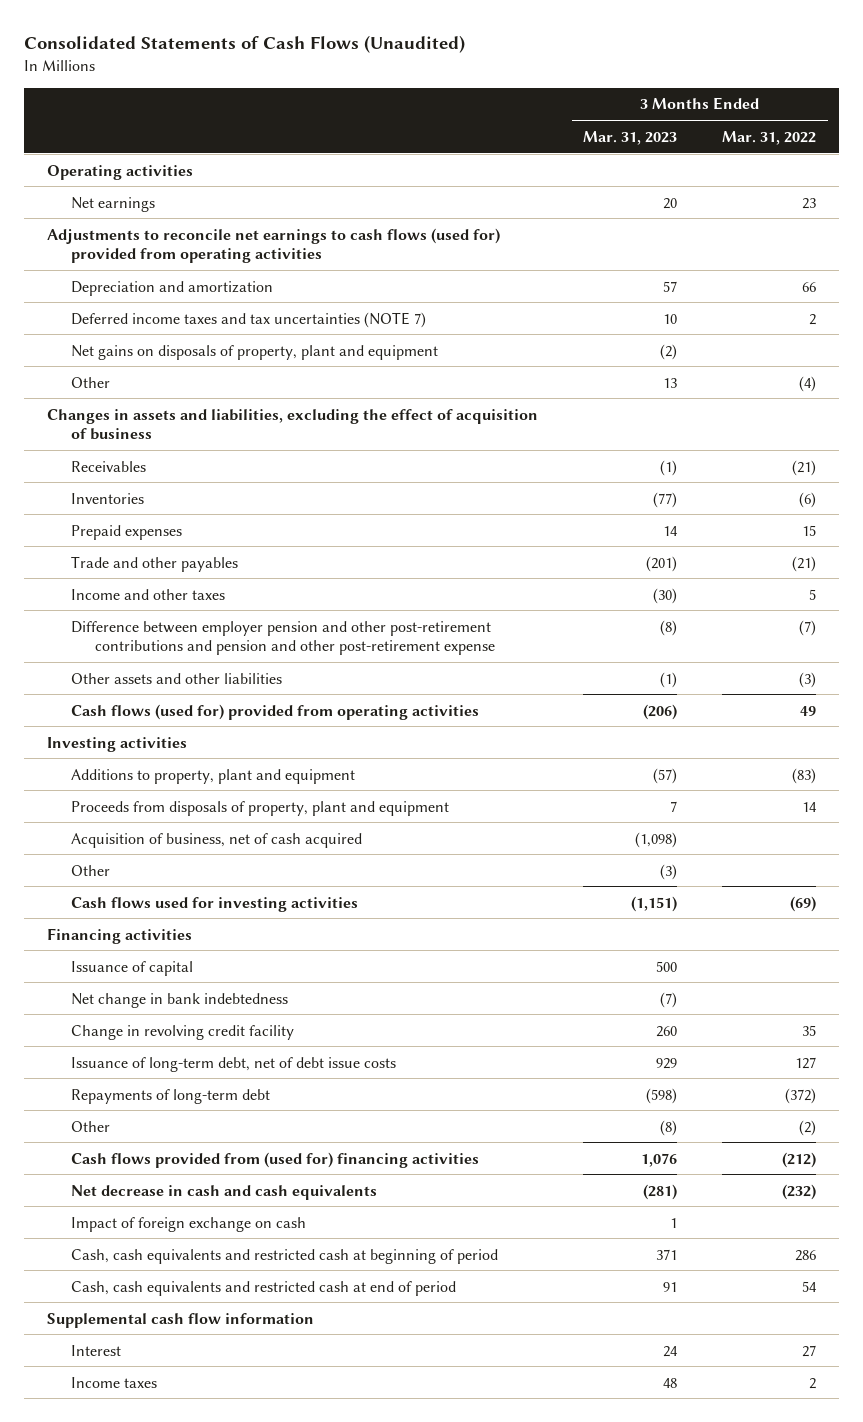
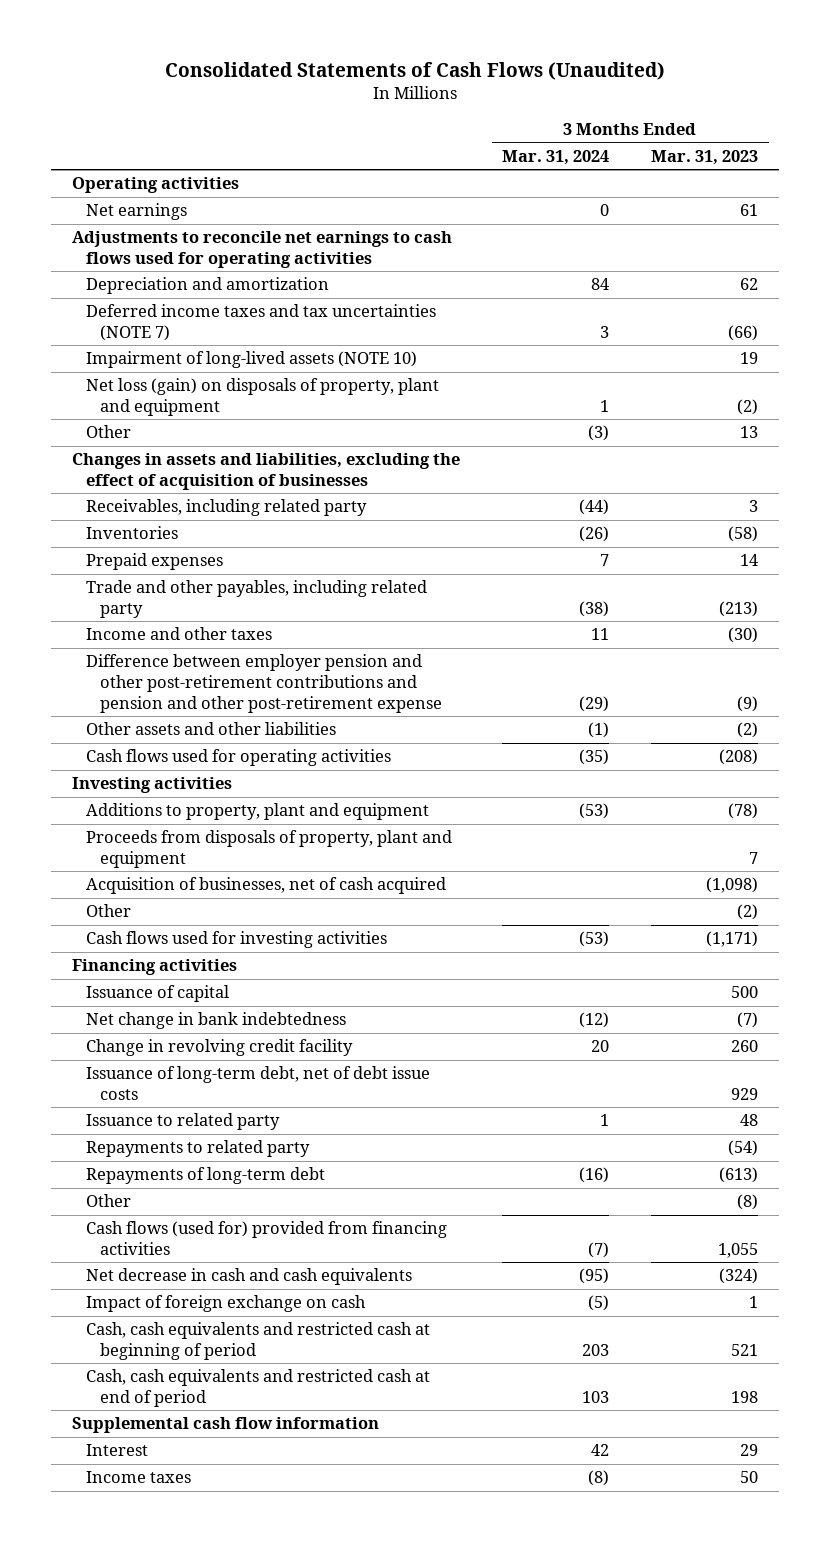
- | 3 Months Ended Mar. 31, 2023 | 3 Months Ended Mar. 31, 2022
+ | 3 Months Ended Mar. 31, 2024 | 3 Months Ended Mar. 31, 2023
- Net earnings | 20 | 23
- Adjustments to reconcile net earnings to cash flows (used for) provided from operating activities
- Depreciation and amortization | 57 | 66
- Deferred income taxes and tax uncertainties (NOTE 7) | 10 | 2
- Net gains on disposals of property, plant and equipment | (2) |
+ Net earnings | 0 | 61
+ Adjustments to reconcile net earnings to cash flows used for operating activities
+ Depreciation and amortization | 84 | 62
+ Deferred income taxes and tax uncertainties (NOTE 7) | 3 | (66)
+ Impairment of long-lived assets (NOTE 10) | | 19
+ Net loss (gain) on disposals of property, plant and equipment | 1 | (2)
- Changes in assets and liabilities, excluding the effect of acquisition of business
- Receivables | (1) | (21)
- Inventories | (77) | (6)
+ Changes in assets and liabilities, excluding the effect of acquisition of businesses
+ Receivables, including related party | (44) | 3
+ Inventories | (26) | (58)
- Trade and other payables | (201) | (21)
+ Trade and other payables, including related party | (38) | (213)
- Difference between employer pension and other post-retirement contributions and pension and other post-retirement expense | (8) | (7)
- Other assets and other liabilities | (1) | (3)
- Cash flows (used for) provided from operating activities | (206) | 49
+ Difference between employer pension and other post-retirement contributions and pension and other post-retirement expense | (29) | (9)
+ Other assets and other liabilities | (1) | (2)
+ Cash flows used for operating activities | (35) | (208)
- Additions to property, plant and equipment | (57) | (83)
+ Additions to property, plant and equipment | (53) | (78)
- Acquisition of business, net of cash acquired | (1,098) |
- Other | (3) |
- Cash flows used for investing activities | (1,151) | (69)
+ Acquisition of businesses, net of cash acquired | | (1,098)
+ Other | | (2)
+ Cash flows used for investing activities | (53) | (1,171)
- Repayments of long-term debt | (598) | (372)
+ Issuance to related party | 1 | 48
+ Repayments to related party | | (54)
+ Repayments of long-term debt | (16) | (613)
- Cash flows provided from (used for) financing activities | 1,076 | (212)
- Net decrease in cash and cash equivalents | (281) | (232)
+ Cash flows (used for) provided from financing activities | (7) | 1,055
+ Net decrease in cash and cash equivalents | (95) | (324)
- Cash, cash equivalents and restricted cash at beginning of period | 371 | 286
- Cash, cash equivalents and restricted cash at end of period | 91 | 54
+ Cash, cash equivalents and restricted cash at beginning of period | 203 | 521
+ Cash, cash equivalents and restricted cash at end of period | 103 | 198
- Interest | 24 | 27
- Income taxes | 48 | 2
+ Interest | 42 | 29
+ Income taxes | (8) | 50

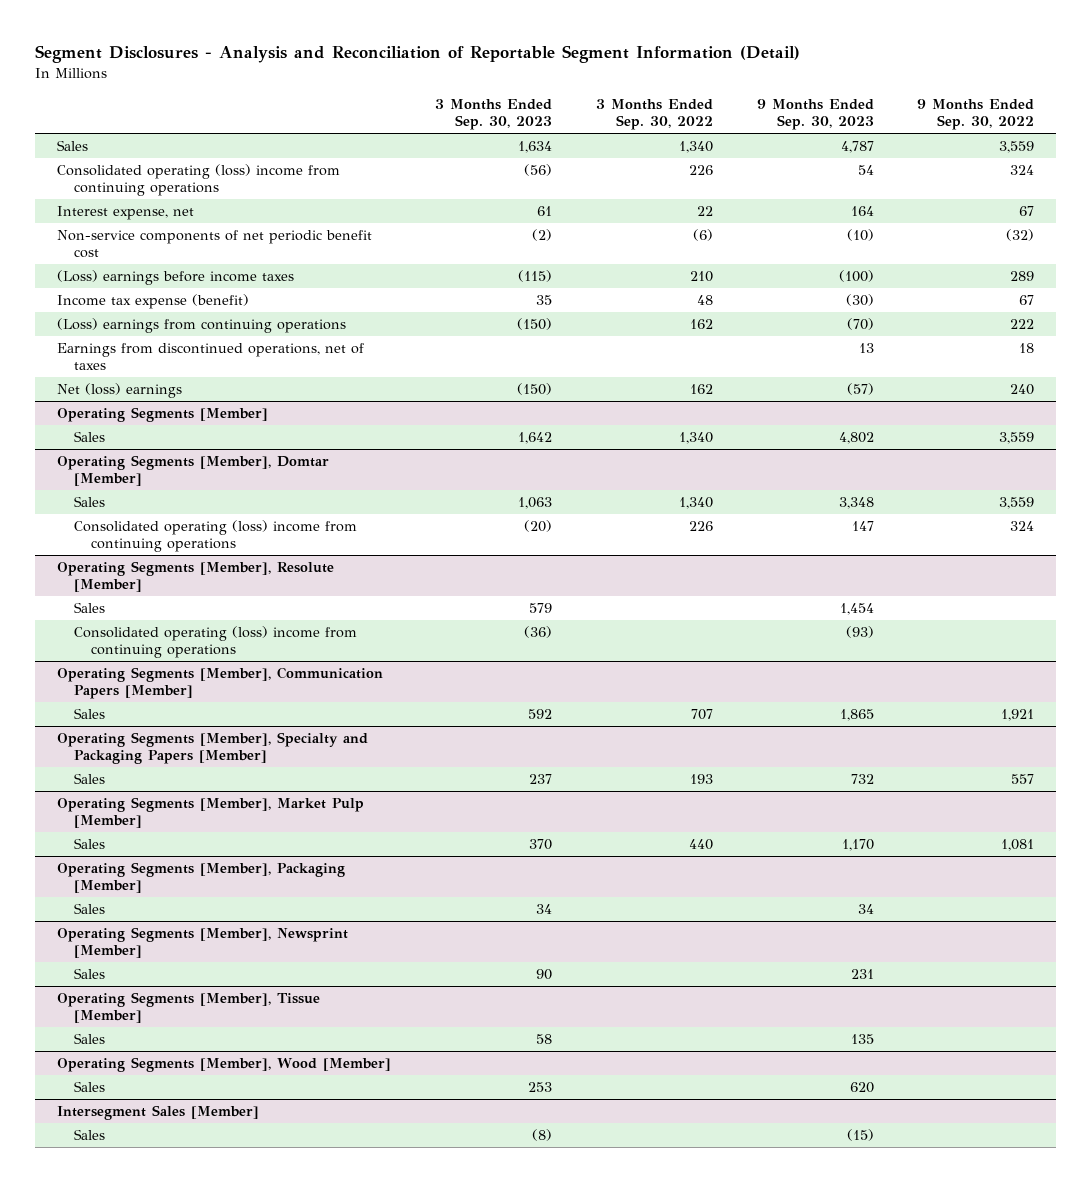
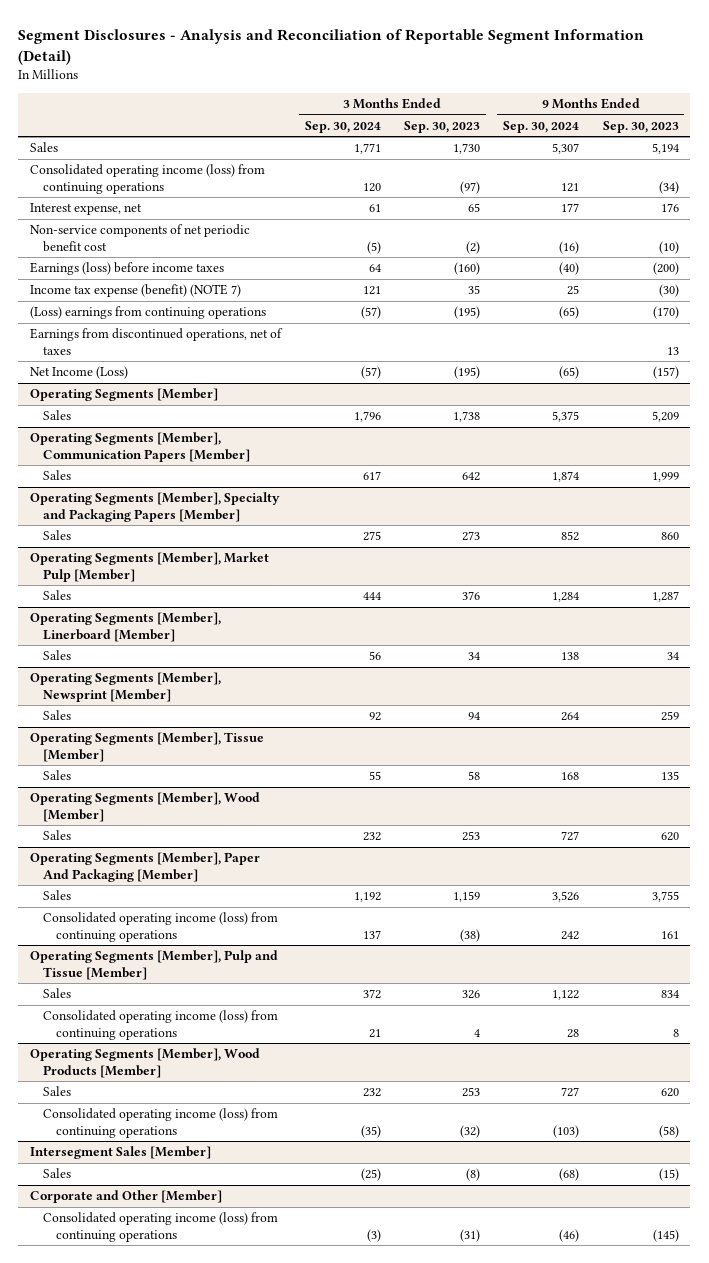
- | 3 Months Ended Sep. 30, 2023 | 3 Months Ended Sep. 30, 2022 | 9 Months Ended Sep. 30, 2023 | 9 Months Ended Sep. 30, 2022
+ | 3 Months Ended Sep. 30, 2024 | 3 Months Ended Sep. 30, 2023 | 9 Months Ended Sep. 30, 2024 | 9 Months Ended Sep. 30, 2023
- Sales | 1,634 | 1,340 | 4,787 | 3,559
- Consolidated operating (loss) income from continuing operations | (56) | 226 | 54 | 324
- Interest expense, net | 61 | 22 | 164 | 67
+ Sales | 1,771 | 1,730 | 5,307 | 5,194
+ Consolidated operating income (loss) from continuing operations | 120 | (97) | 121 | (34)
+ Interest expense, net | 61 | 65 | 177 | 176
- (Loss) earnings before income taxes | (115) | 210 | (100) | 289
- Income tax expense (benefit) | 35 | 48 | (30) | 67
- (Loss) earnings from continuing operations | (150) | 162 | (70) | 222
+ Earnings (loss) before income taxes | 64 | (160) | (40) | (200)
+ Income tax expense (benefit) (NOTE 7) | 121 | 35 | 25 | (30)
+ (Loss) earnings from continuing operations | (57) | (195) | (65) | (170)
- Net (loss) earnings | (150) | 162 | (57) | 240
+ Net Income (Loss) | (57) | (195) | (65) | (157)
@ Operating Segments [Member]
- Sales | 1,642 | 1,340 | 4,802 | 3,559
- Operating Segments [Member], Domtar [Member]
- Sales | 1,063 | 1,340 | 3,348 | 3,559
- Consolidated operating (loss) income from continuing operations | (20) | 226 | 147 | 324
- Operating Segments [Member], Resolute [Member]
- Sales | 579 | | 1,454 |
- Consolidated operating (loss) income from continuing operations | (36) | | (93) |
@ Operating Segments [Member]
+ Sales | 1,796 | 1,738 | 5,375 | 5,209
@ Operating Segments [Member], Communication Papers [Member]
- Sales | 592 | 707 | 1,865 | 1,921
+ Sales | 617 | 642 | 1,874 | 1,999
@ Operating Segments [Member], Specialty and Packaging Papers [Member]
- Sales | 237 | 193 | 732 | 557
+ Sales | 275 | 273 | 852 | 860
@ Operating Segments [Member], Market Pulp [Member]
- Sales | 370 | 440 | 1,170 | 1,081
- Operating Segments [Member], Packaging [Member]
@ Operating Segments [Member], Market Pulp [Member]
+ Sales | 444 | 376 | 1,284 | 1,287
+ Operating Segments [Member], Linerboard [Member]
@ Operating Segments [Member], Newsprint [Member]
- Sales | 90 | | 231 |
+ Sales | 92 | 94 | 264 | 259
+ Operating Segments [Member], Paper And Packaging [Member]
+ Sales | 1,192 | 1,159 | 3,526 | 3,755
+ Consolidated operating income (loss) from continuing operations | 137 | (38) | 242 | 161
+ Operating Segments [Member], Pulp and Tissue [Member]
+ Sales | 372 | 326 | 1,122 | 834
+ Consolidated operating income (loss) from continuing operations | 21 | 4 | 28 | 8
+ Operating Segments [Member], Wood Products [Member]
+ Sales | 232 | 253 | 727 | 620
+ Consolidated operating income (loss) from continuing operations | (35) | (32) | (103) | (58)
+ Corporate and Other [Member]
+ Consolidated operating income (loss) from continuing operations | (3) | (31) | (46) | (145)

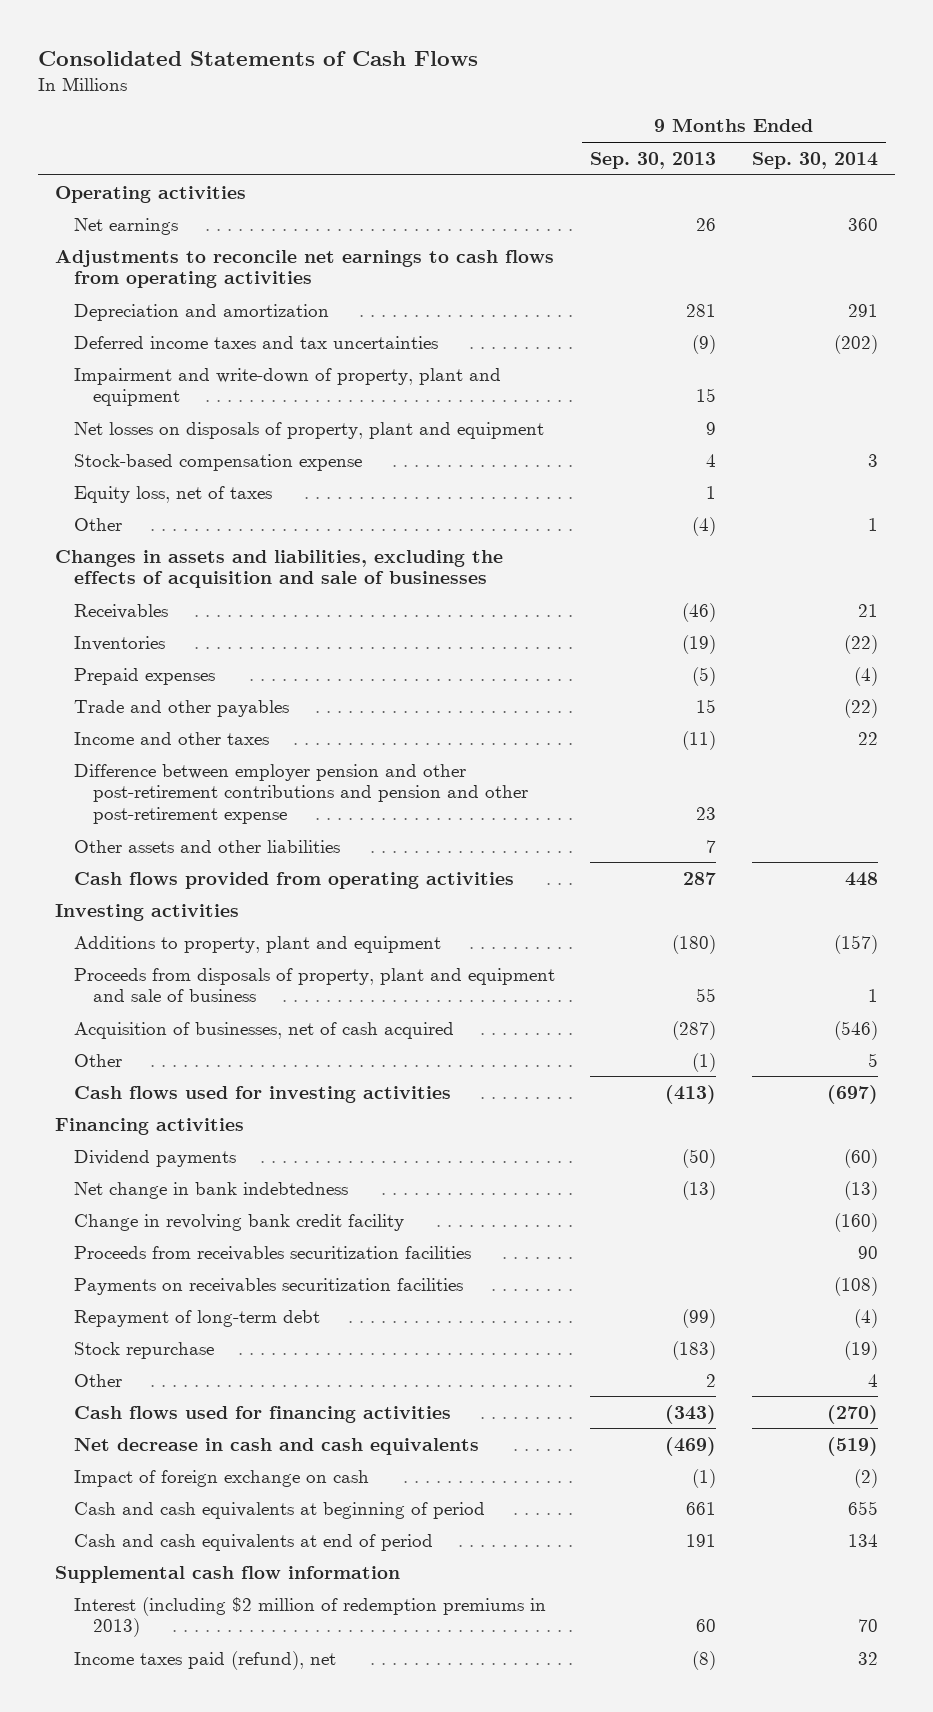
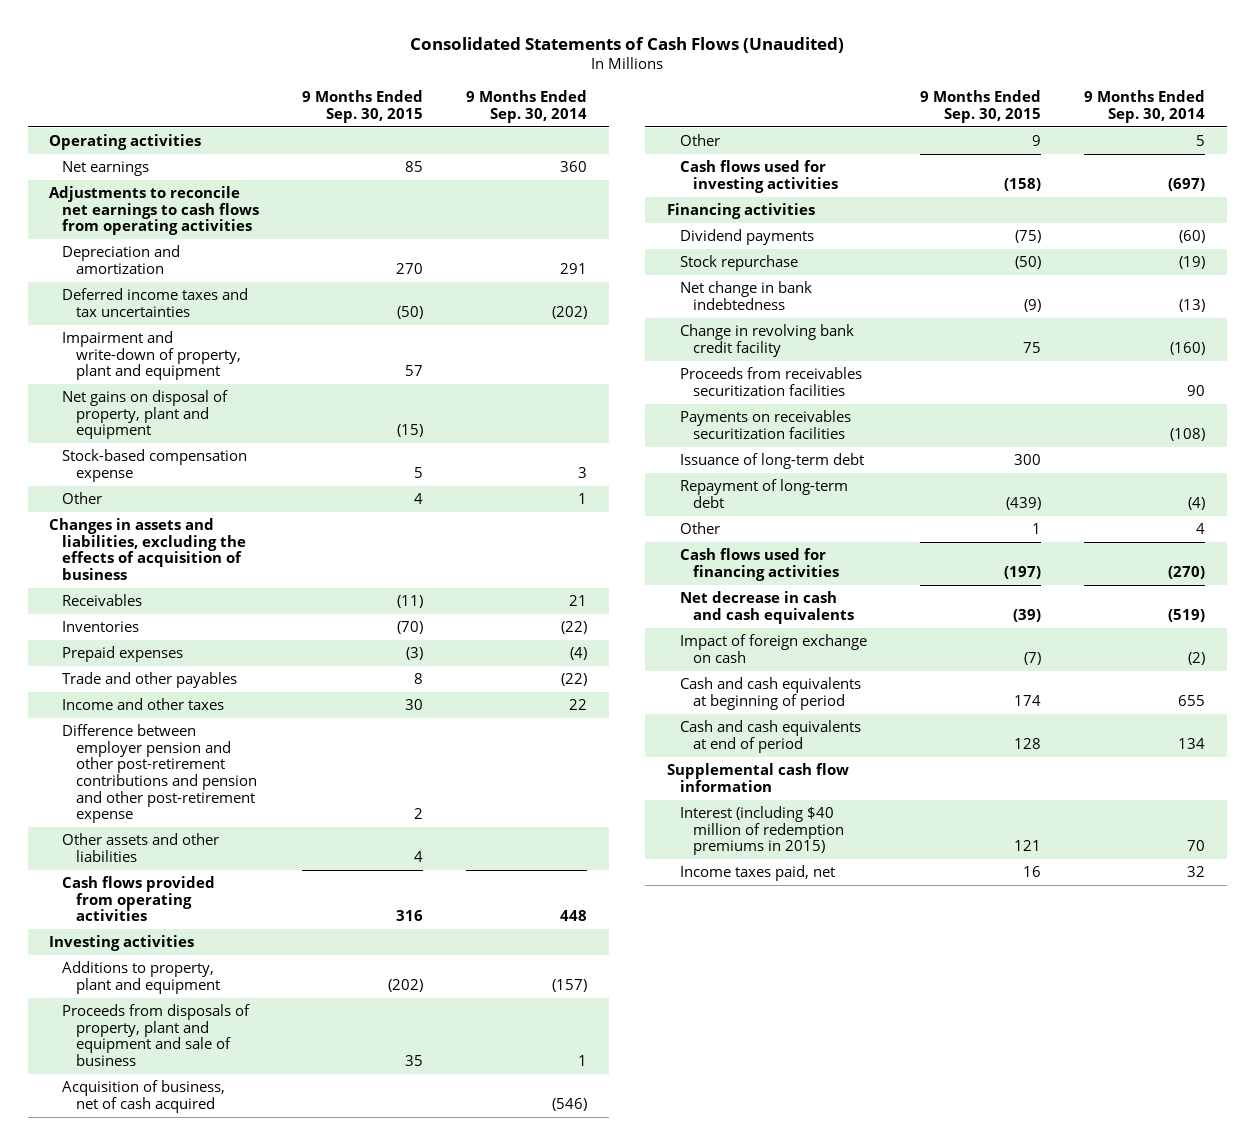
- Consolidated Statements of Cash Flows
+ Consolidated Statements of Cash Flows (Unaudited)
- | 9 Months Ended Sep. 30, 2013 | 9 Months Ended Sep. 30, 2014
+ | 9 Months Ended Sep. 30, 2015 | 9 Months Ended Sep. 30, 2014
- Net losses on disposals of property, plant and equipment | 9 |
+ Net gains on disposal of property, plant and equipment | (15) |
- Equity loss, net of taxes | 1 |
- Changes in assets and liabilities, excluding the effects of acquisition and sale of businesses
+ Changes in assets and liabilities, excluding the effects of acquisition of business
- Acquisition of businesses, net of cash acquired | (287) | (546)
+ Acquisition of business, net of cash acquired | | (546)
moved up: Stock repurchase | (50) | (19)
+ Issuance of long-term debt | 300 |
- Interest (including $2 million of redemption premiums in 2013) | 60 | 70
- Income taxes paid (refund), net | (8) | 32
+ Interest (including $40 million of redemption premiums in 2015) | 121 | 70
+ Income taxes paid, net | 16 | 32

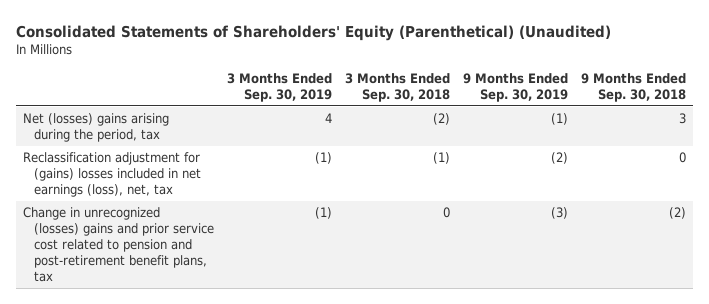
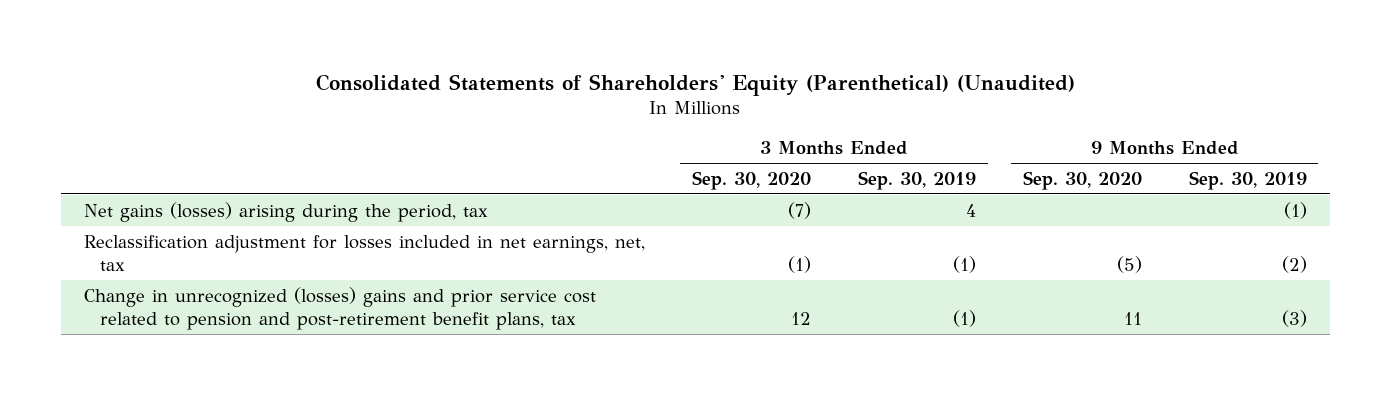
- | 3 Months Ended Sep. 30, 2019 | 3 Months Ended Sep. 30, 2018 | 9 Months Ended Sep. 30, 2019 | 9 Months Ended Sep. 30, 2018
+ | 3 Months Ended Sep. 30, 2020 | 3 Months Ended Sep. 30, 2019 | 9 Months Ended Sep. 30, 2020 | 9 Months Ended Sep. 30, 2019
- Net (losses) gains arising during the period, tax | 4 | (2) | (1) | 3
- Reclassification adjustment for (gains) losses included in net earnings (loss), net, tax | (1) | (1) | (2) | 0
+ Net gains (losses) arising during the period, tax | (7) | 4 | | (1)
+ Reclassification adjustment for losses included in net earnings, net, tax | (1) | (1) | (5) | (2)

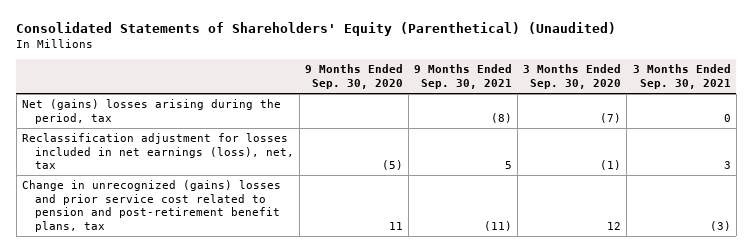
- | 3 Months Ended Sep. 30, 2020 | 3 Months Ended Sep. 30, 2019 | 9 Months Ended Sep. 30, 2020 | 9 Months Ended Sep. 30, 2019
+ | 9 Months Ended Sep. 30, 2020 | 9 Months Ended Sep. 30, 2021 | 3 Months Ended Sep. 30, 2020 | 3 Months Ended Sep. 30, 2021
- Net gains (losses) arising during the period, tax | (7) | 4 | | (1)
- Reclassification adjustment for losses included in net earnings, net, tax | (1) | (1) | (5) | (2)
- Change in unrecognized (losses) gains and prior service cost related to pension and post-retirement benefit plans, tax | 12 | (1) | 11 | (3)
+ Net (gains) losses arising during the period, tax | | (8) | (7) | 0
+ Reclassification adjustment for losses included in net earnings (loss), net, tax | (5) | 5 | (1) | 3
+ Change in unrecognized (gains) losses and prior service cost related to pension and post-retirement benefit plans, tax | 11 | (11) | 12 | (3)

